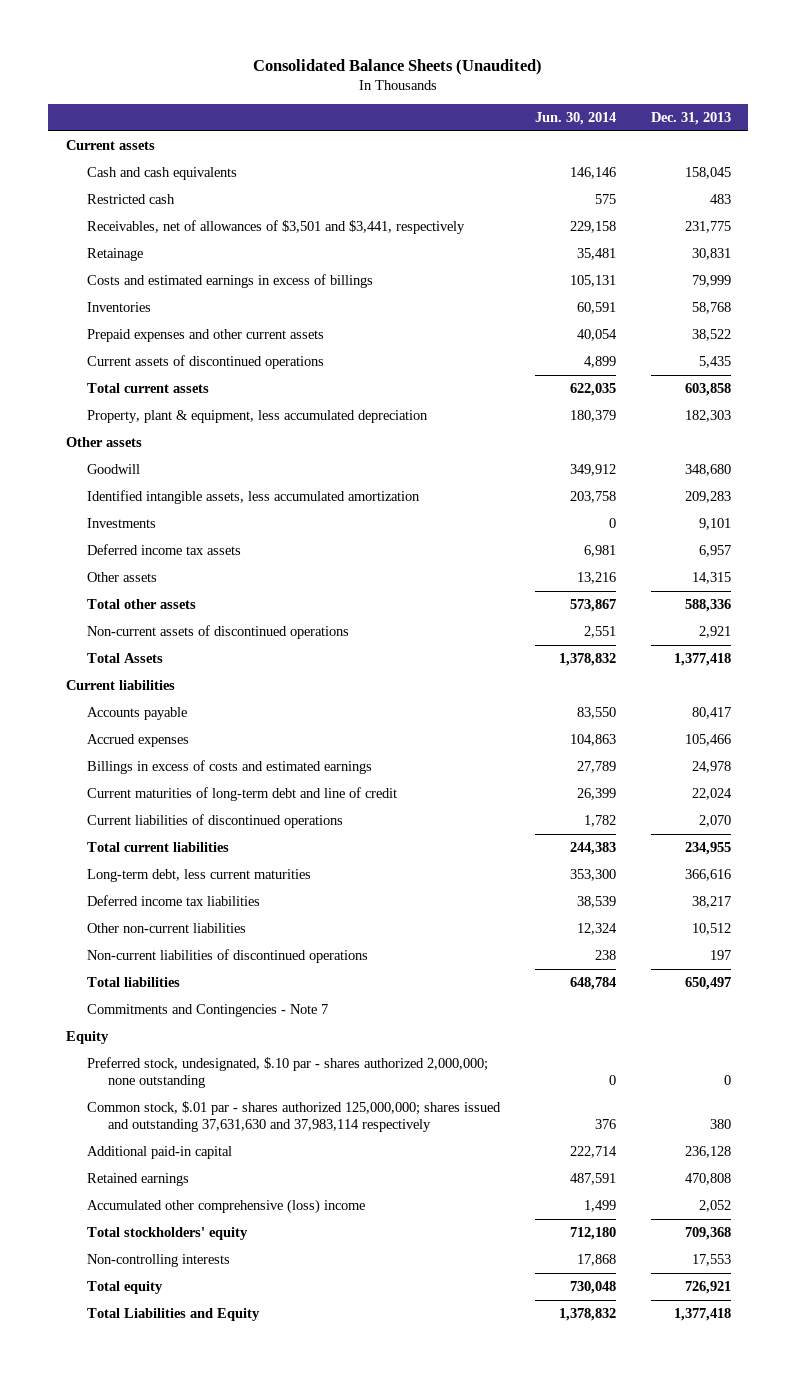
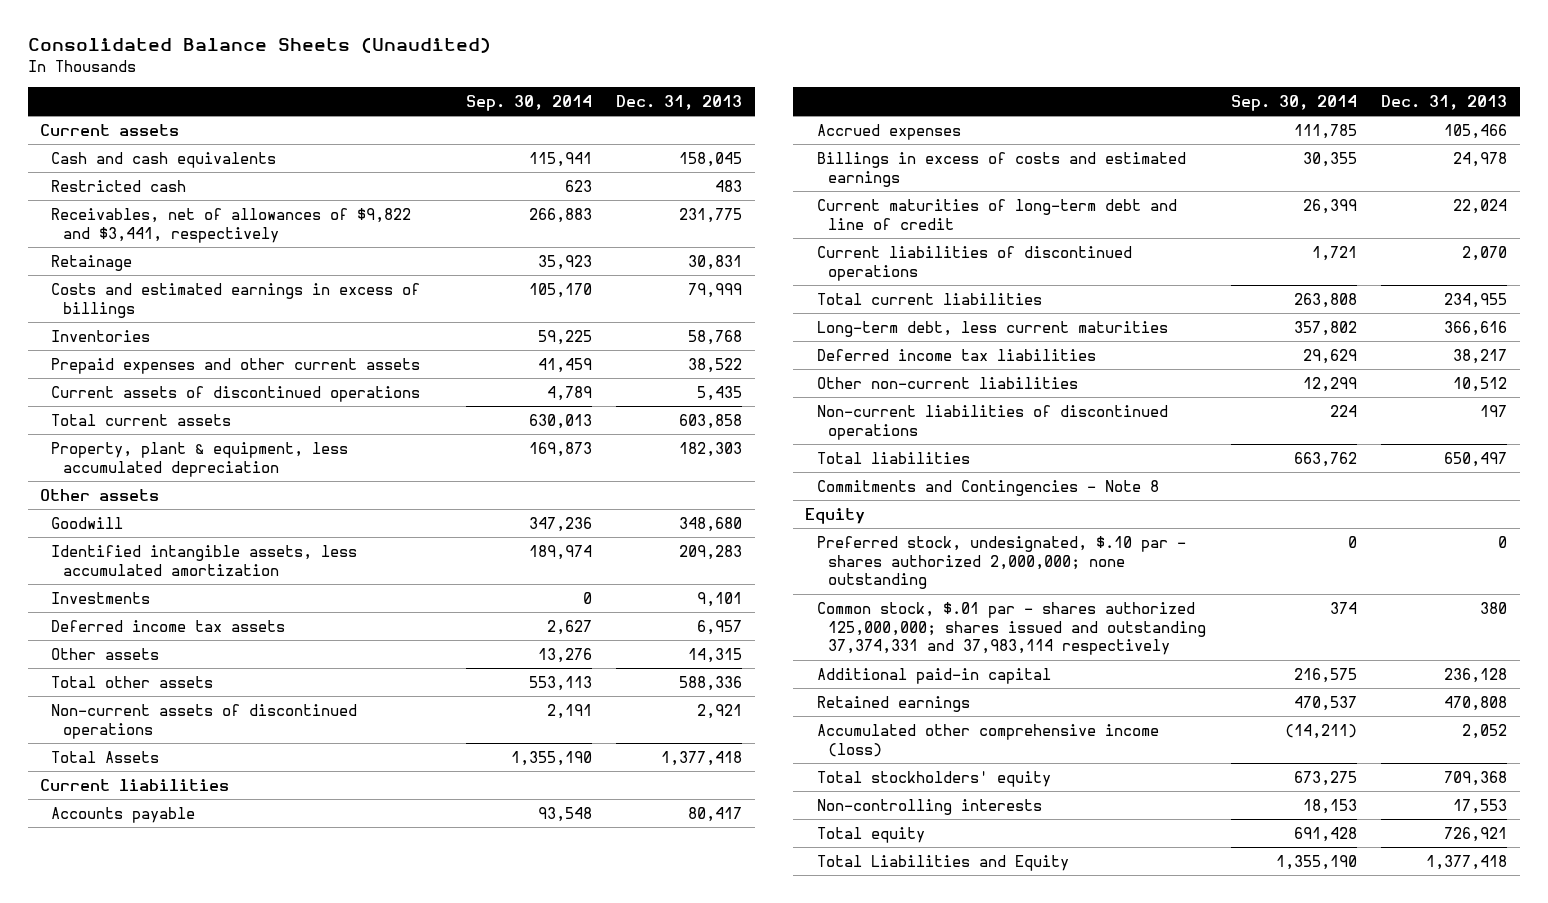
- | Jun. 30, 2014 | Dec. 31, 2013
+ | Sep. 30, 2014 | Dec. 31, 2013
- Receivables, net of allowances of $3,501 and $3,441, respectively | 229,158 | 231,775
+ Receivables, net of allowances of $9,822 and $3,441, respectively | 266,883 | 231,775
- Commitments and Contingencies - Note 7
+ Commitments and Contingencies - Note 8
- Common stock, $.01 par - shares authorized 125,000,000; shares issued and outstanding 37,631,630 and 37,983,114 respectively | 376 | 380
+ Common stock, $.01 par - shares authorized 125,000,000; shares issued and outstanding 37,374,331 and 37,983,114 respectively | 374 | 380
- Accumulated other comprehensive (loss) income | 1,499 | 2,052
+ Accumulated other comprehensive income (loss) | (14,211) | 2,052

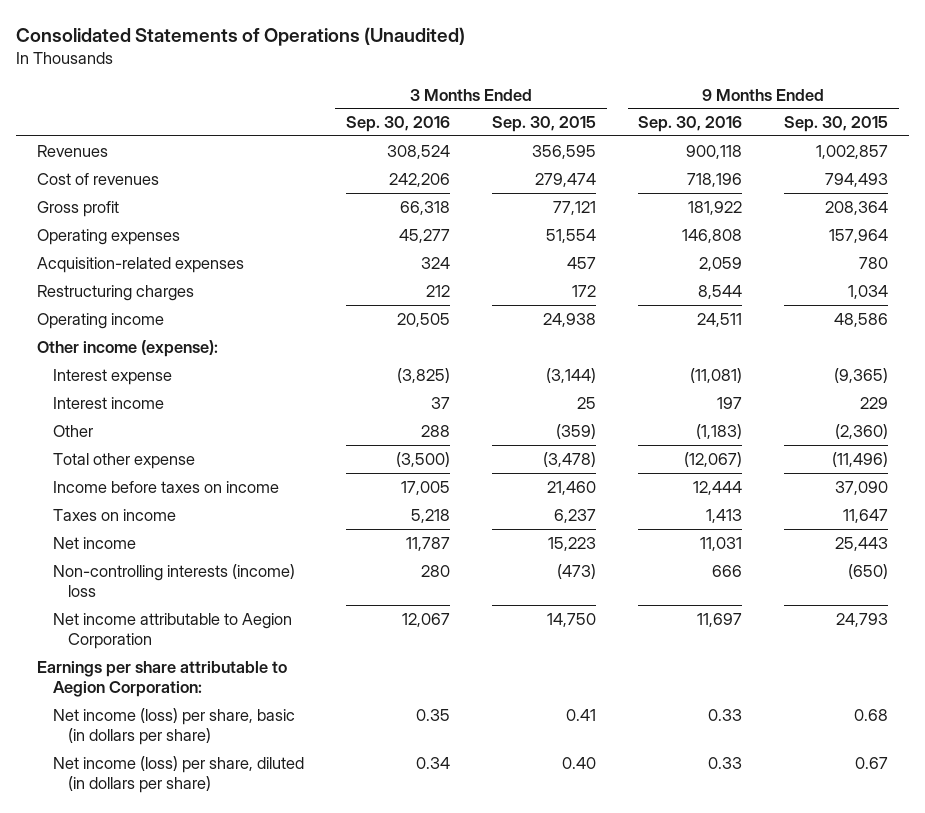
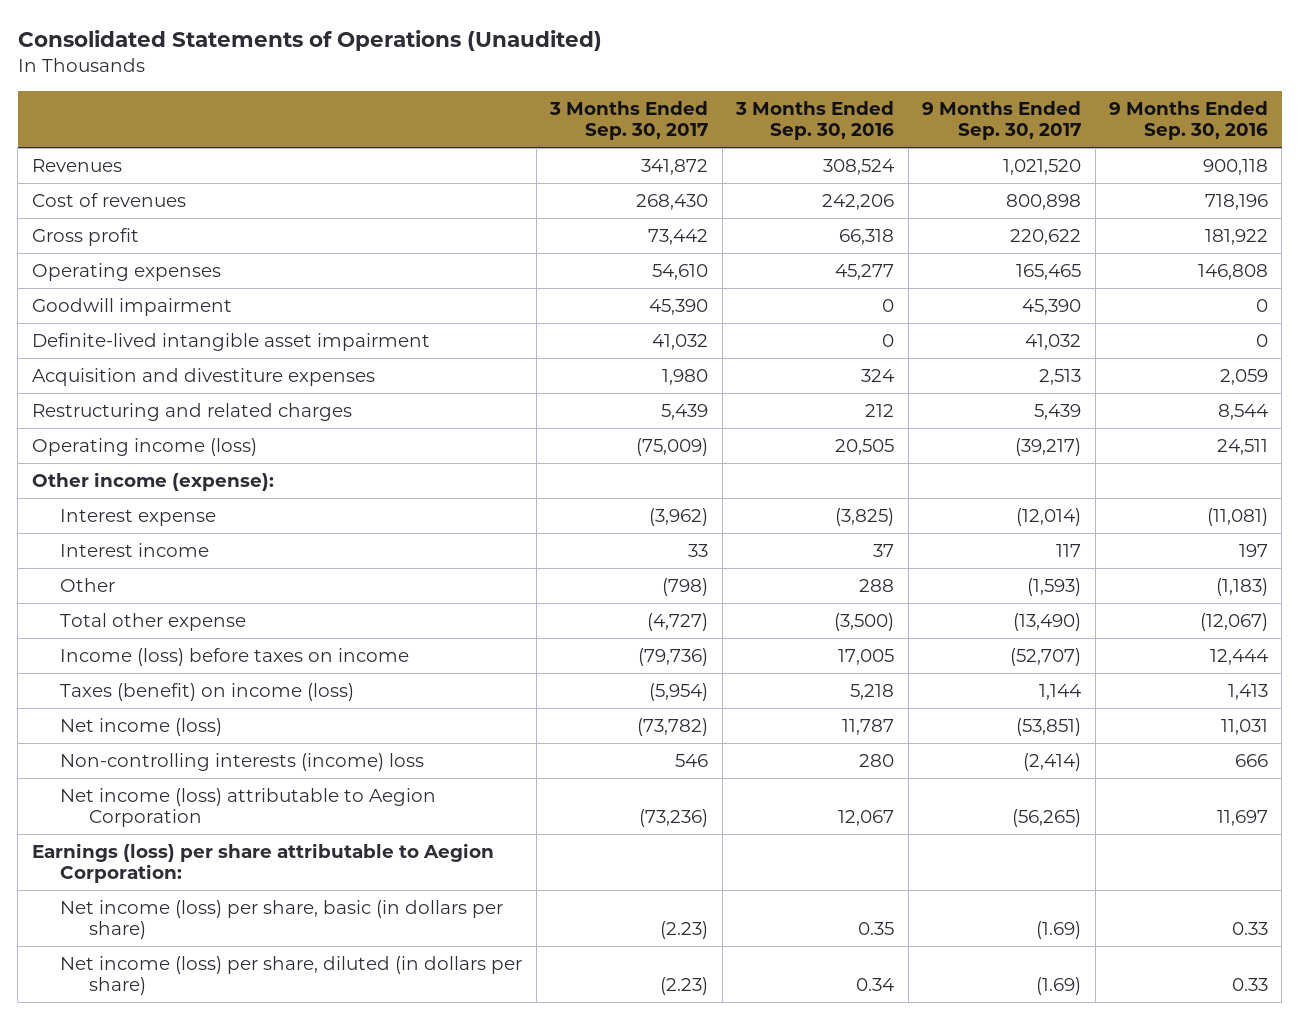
- | 3 Months Ended Sep. 30, 2016 | 3 Months Ended Sep. 30, 2015 | 9 Months Ended Sep. 30, 2016 | 9 Months Ended Sep. 30, 2015
+ | 3 Months Ended Sep. 30, 2017 | 3 Months Ended Sep. 30, 2016 | 9 Months Ended Sep. 30, 2017 | 9 Months Ended Sep. 30, 2016
- Acquisition-related expenses | 324 | 457 | 2,059 | 780
- Restructuring charges | 212 | 172 | 8,544 | 1,034
- Operating income | 20,505 | 24,938 | 24,511 | 48,586
+ Goodwill impairment | 45,390 | 0 | 45,390 | 0
+ Definite-lived intangible asset impairment | 41,032 | 0 | 41,032 | 0
+ Acquisition and divestiture expenses | 1,980 | 324 | 2,513 | 2,059
+ Restructuring and related charges | 5,439 | 212 | 5,439 | 8,544
+ Operating income (loss) | (75,009) | 20,505 | (39,217) | 24,511
- Income before taxes on income | 17,005 | 21,460 | 12,444 | 37,090
- Taxes on income | 5,218 | 6,237 | 1,413 | 11,647
- Net income | 11,787 | 15,223 | 11,031 | 25,443
+ Income (loss) before taxes on income | (79,736) | 17,005 | (52,707) | 12,444
+ Taxes (benefit) on income (loss) | (5,954) | 5,218 | 1,144 | 1,413
+ Net income (loss) | (73,782) | 11,787 | (53,851) | 11,031
- Net income attributable to Aegion Corporation | 12,067 | 14,750 | 11,697 | 24,793
- Earnings per share attributable to Aegion Corporation:
+ Net income (loss) attributable to Aegion Corporation | (73,236) | 12,067 | (56,265) | 11,697
+ Earnings (loss) per share attributable to Aegion Corporation:

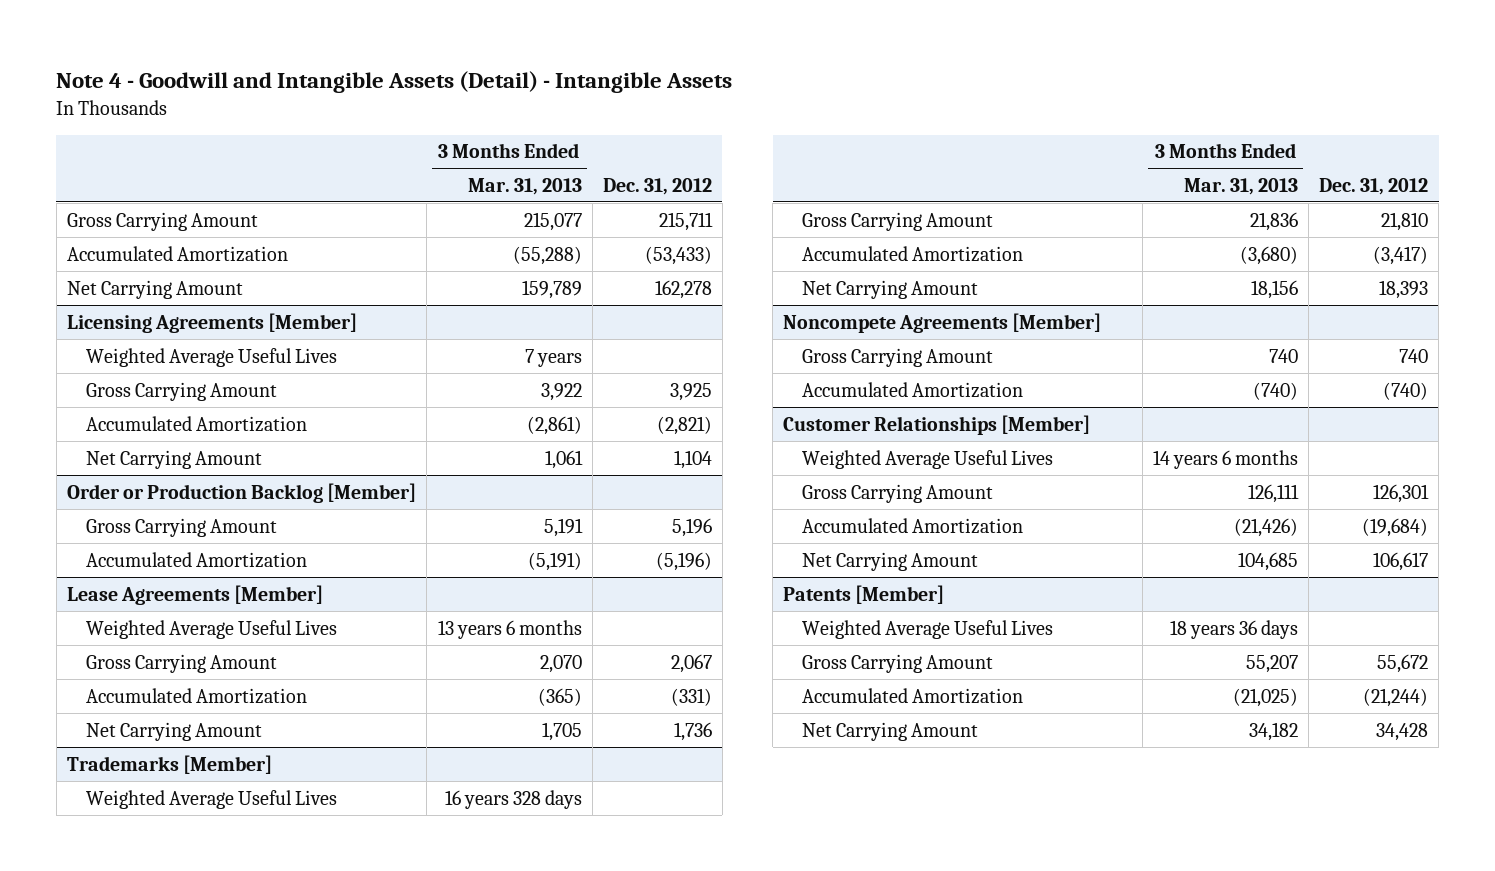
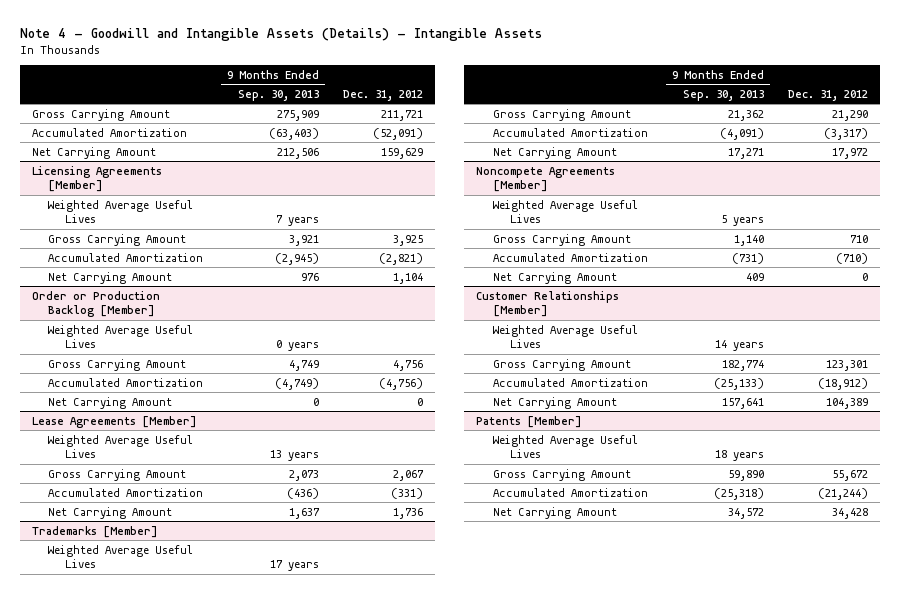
- Note 4 - Goodwill and Intangible Assets (Detail) - Intangible Assets
+ Note 4 - Goodwill and Intangible Assets (Details) - Intangible Assets
- | 3 Months Ended Mar. 31, 2013 | Dec. 31, 2012
+ | 9 Months Ended Sep. 30, 2013 | Dec. 31, 2012
- Gross Carrying Amount | 215,077 | 215,711
- Accumulated Amortization | (55,288) | (53,433)
- Net Carrying Amount | 159,789 | 162,278
+ Gross Carrying Amount | 275,909 | 211,721
+ Accumulated Amortization | (63,403) | (52,091)
+ Net Carrying Amount | 212,506 | 159,629
@ Order or Production Backlog [Member]
- Gross Carrying Amount | 5,191 | 5,196
- Accumulated Amortization | (5,191) | (5,196)
+ Weighted Average Useful Lives | 0 years |
+ Gross Carrying Amount | 4,749 | 4,756
+ Accumulated Amortization | (4,749) | (4,756)
+ Net Carrying Amount | 0 | 0
@ Trademarks [Member]
- Gross Carrying Amount | 21,836 | 21,810
- Accumulated Amortization | (3,680) | (3,417)
- Net Carrying Amount | 18,156 | 18,393
+ Gross Carrying Amount | 21,362 | 21,290
+ Accumulated Amortization | (4,091) | (3,317)
+ Net Carrying Amount | 17,271 | 17,972
@ Noncompete Agreements [Member]
- Gross Carrying Amount | 740 | 740
- Accumulated Amortization | (740) | (740)
+ Weighted Average Useful Lives | 5 years |
+ Gross Carrying Amount | 1,140 | 710
+ Accumulated Amortization | (731) | (710)
+ Net Carrying Amount | 409 | 0
@ Customer Relationships [Member]
- Gross Carrying Amount | 126,111 | 126,301
- Accumulated Amortization | (21,426) | (19,684)
- Net Carrying Amount | 104,685 | 106,617
+ Gross Carrying Amount | 182,774 | 123,301
+ Accumulated Amortization | (25,133) | (18,912)
+ Net Carrying Amount | 157,641 | 104,389

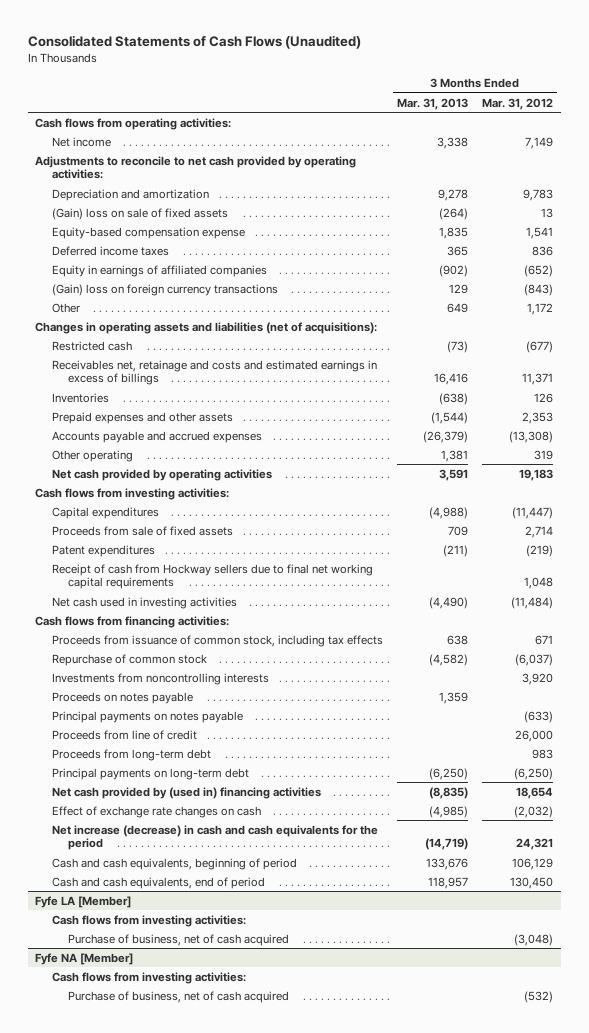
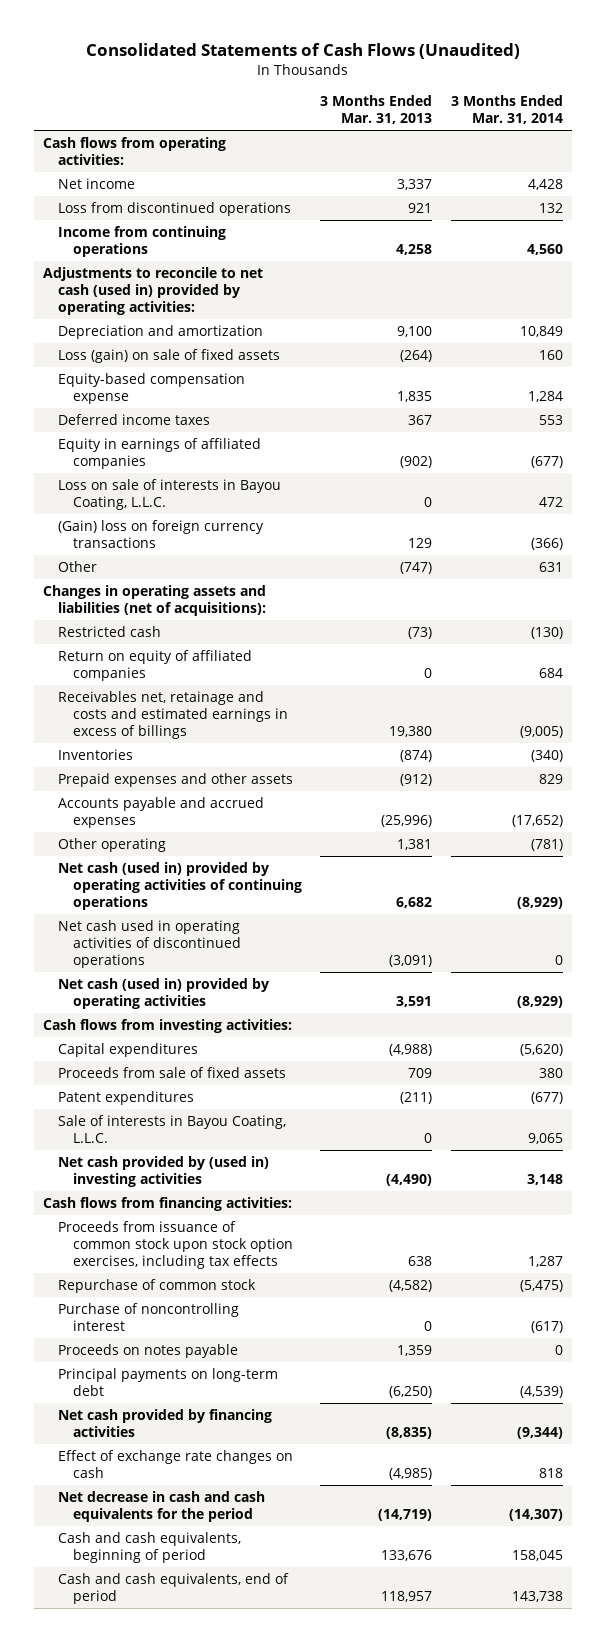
- | 3 Months Ended Mar. 31, 2013 | 3 Months Ended Mar. 31, 2012
+ | 3 Months Ended Mar. 31, 2013 | 3 Months Ended Mar. 31, 2014
- Net income | 3,338 | 7,149
- Adjustments to reconcile to net cash provided by operating activities:
- Depreciation and amortization | 9,278 | 9,783
- (Gain) loss on sale of fixed assets | (264) | 13
+ Net income | 3,337 | 4,428
+ Loss from discontinued operations | 921 | 132
+ Income from continuing operations | 4,258 | 4,560
+ Adjustments to reconcile to net cash (used in) provided by operating activities:
+ Depreciation and amortization | 9,100 | 10,849
+ Loss (gain) on sale of fixed assets | (264) | 160
- Deferred income taxes | 365 | 836
+ Deferred income taxes | 367 | 553
+ Loss on sale of interests in Bayou Coating, L.L.C. | 0 | 472
- Other | 649 | 1,172
+ Other | (747) | 631
- Receivables net, retainage and costs and estimated earnings in excess of billings | 16,416 | 11,371
- Inventories | (638) | 126
- Prepaid expenses and other assets | (1,544) | 2,353
- Accounts payable and accrued expenses | (26,379) | (13,308)
+ Return on equity of affiliated companies | 0 | 684
+ Receivables net, retainage and costs and estimated earnings in excess of billings | 19,380 | (9,005)
+ Inventories | (874) | (340)
+ Prepaid expenses and other assets | (912) | 829
+ Accounts payable and accrued expenses | (25,996) | (17,652)
- Net cash provided by operating activities | 3,591 | 19,183
+ Net cash (used in) provided by operating activities of continuing operations | 6,682 | (8,929)
+ Net cash used in operating activities of discontinued operations | (3,091) | 0
+ Net cash (used in) provided by operating activities | 3,591 | (8,929)
- Receipt of cash from Hockway sellers due to final net working capital requirements | | 1,048
- Net cash used in investing activities | (4,490) | (11,484)
+ Sale of interests in Bayou Coating, L.L.C. | 0 | 9,065
+ Net cash provided by (used in) investing activities | (4,490) | 3,148
- Proceeds from issuance of common stock, including tax effects | 638 | 671
+ Proceeds from issuance of common stock upon stock option exercises, including tax effects | 638 | 1,287
- Investments from noncontrolling interests | | 3,920
+ Purchase of noncontrolling interest | 0 | (617)
- Principal payments on notes payable | | (633)
- Proceeds from line of credit | | 26,000
- Proceeds from long-term debt | | 983
- Net cash provided by (used in) financing activities | (8,835) | 18,654
+ Net cash provided by financing activities | (8,835) | (9,344)
- Net increase (decrease) in cash and cash equivalents for the period | (14,719) | 24,321
+ Net decrease in cash and cash equivalents for the period | (14,719) | (14,307)
- Fyfe LA [Member]
- Cash flows from investing activities:
- Purchase of business, net of cash acquired | | (3,048)
- Fyfe NA [Member]
- Cash flows from investing activities:
- Purchase of business, net of cash acquired | | (532)

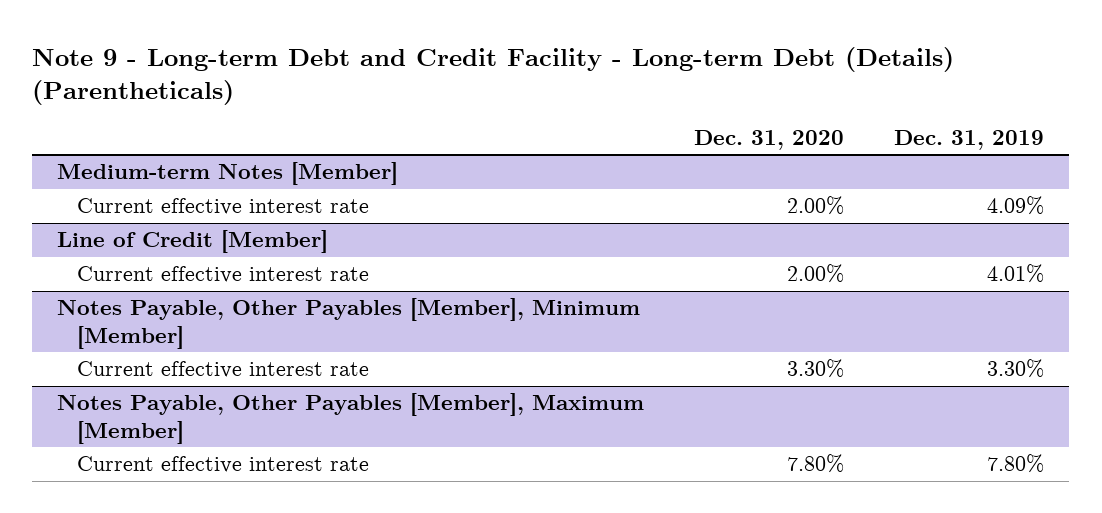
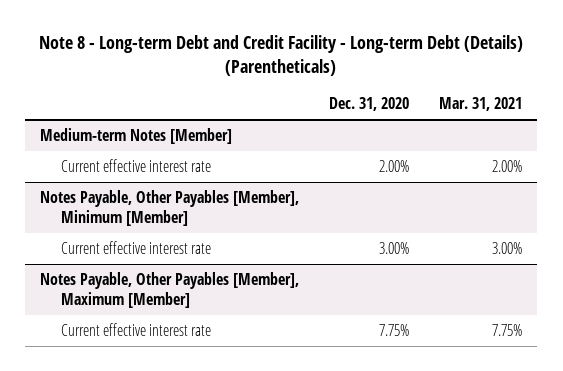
- Note 9 - Long-term Debt and Credit Facility - Long-term Debt (Details) (Parentheticals)
+ Note 8 - Long-term Debt and Credit Facility - Long-term Debt (Details) (Parentheticals)
- | Dec. 31, 2020 | Dec. 31, 2019
+ | Dec. 31, 2020 | Mar. 31, 2021
- Line of Credit [Member]
- Current effective interest rate | 2.00% | 4.01%
@ Notes Payable, Other Payables [Member], Minimum [Member]
- Current effective interest rate | 3.30% | 3.30%
+ Current effective interest rate | 3.00% | 3.00%
@ Notes Payable, Other Payables [Member], Maximum [Member]
- Current effective interest rate | 7.80% | 7.80%
+ Current effective interest rate | 7.75% | 7.75%

